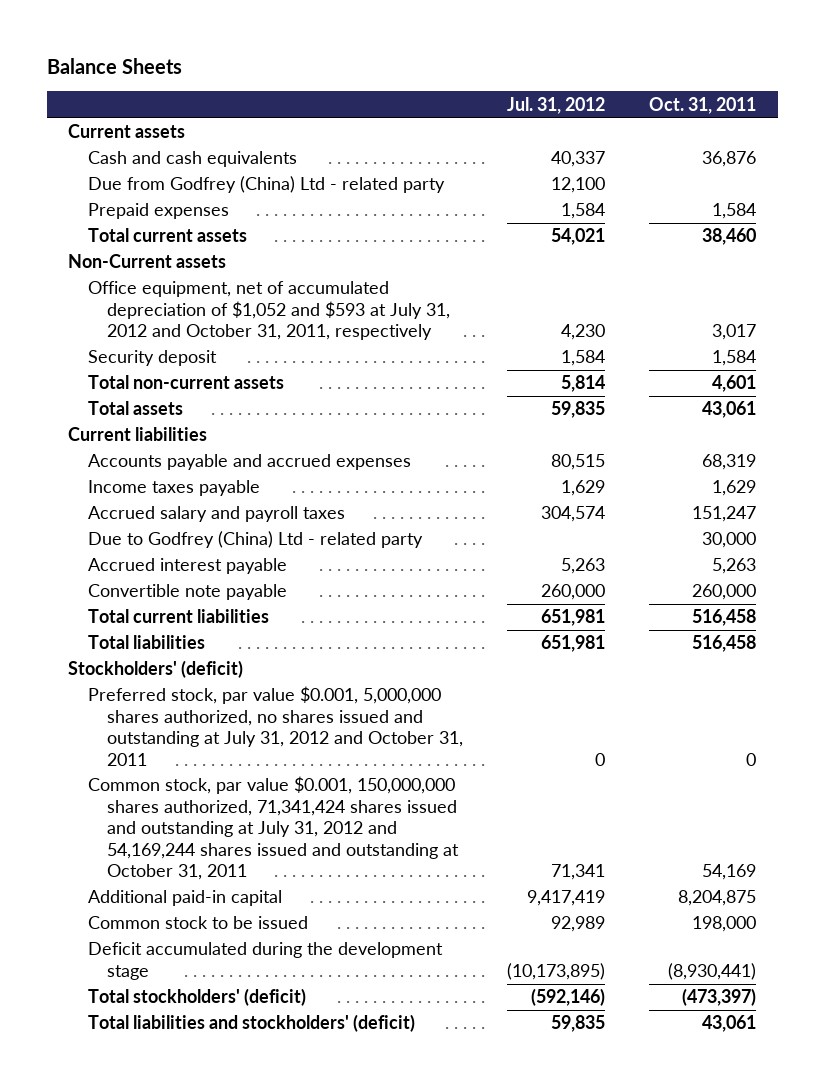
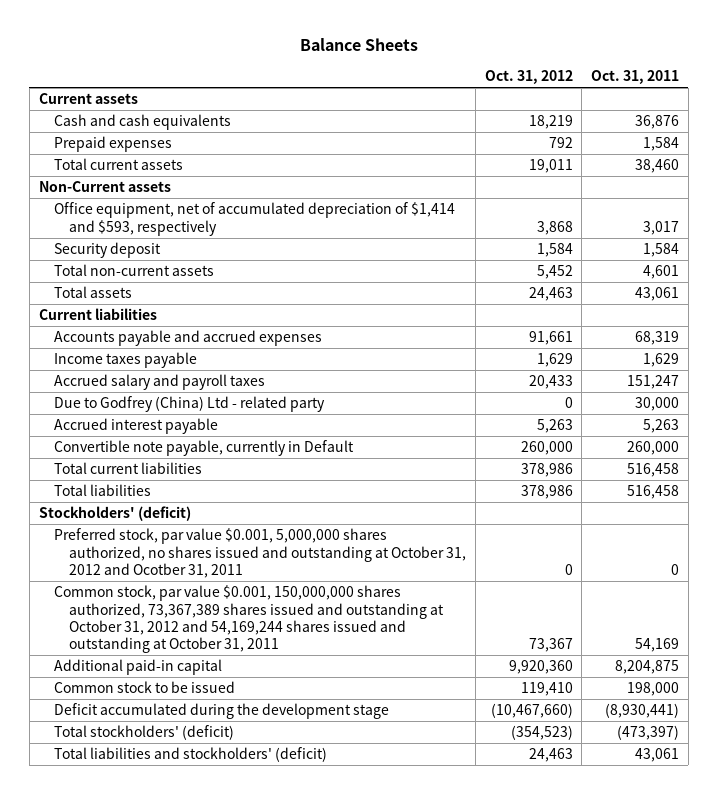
- | Jul. 31, 2012 | Oct. 31, 2011
+ | Oct. 31, 2012 | Oct. 31, 2011
- Due from Godfrey (China) Ltd - related party | 12,100 |
- Office equipment, net of accumulated depreciation of $1,052 and $593 at July 31, 2012 and October 31, 2011, respectively | 4,230 | 3,017
+ Office equipment, net of accumulated depreciation of $1,414 and $593, respectively | 3,868 | 3,017
- Convertible note payable | 260,000 | 260,000
+ Convertible note payable, currently in Default | 260,000 | 260,000
- Preferred stock, par value $0.001, 5,000,000 shares authorized, no shares issued and outstanding at July 31, 2012 and October 31, 2011 | 0 | 0
- Common stock, par value $0.001, 150,000,000 shares authorized, 71,341,424 shares issued and outstanding at July 31, 2012 and 54,169,244 shares issued and outstanding at October 31, 2011 | 71,341 | 54,169
+ Preferred stock, par value $0.001, 5,000,000 shares authorized, no shares issued and outstanding at October 31, 2012 and Ocotber 31, 2011 | 0 | 0
+ Common stock, par value $0.001, 150,000,000 shares authorized, 73,367,389 shares issued and outstanding at October 31, 2012 and 54,169,244 shares issued and outstanding at October 31, 2011 | 73,367 | 54,169

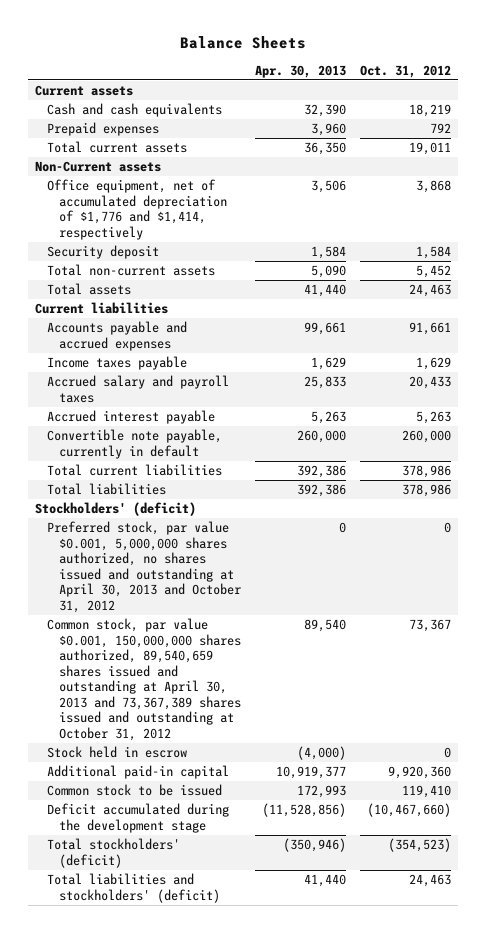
- | Oct. 31, 2012 | Oct. 31, 2011
+ | Apr. 30, 2013 | Oct. 31, 2012
- Office equipment, net of accumulated depreciation of $1,414 and $593, respectively | 3,868 | 3,017
+ Office equipment, net of accumulated depreciation of $1,776 and $1,414, respectively | 3,506 | 3,868
- Due to Godfrey (China) Ltd - related party | 0 | 30,000
- Convertible note payable, currently in Default | 260,000 | 260,000
+ Convertible note payable, currently in default | 260,000 | 260,000
- Preferred stock, par value $0.001, 5,000,000 shares authorized, no shares issued and outstanding at October 31, 2012 and Ocotber 31, 2011 | 0 | 0
- Common stock, par value $0.001, 150,000,000 shares authorized, 73,367,389 shares issued and outstanding at October 31, 2012 and 54,169,244 shares issued and outstanding at October 31, 2011 | 73,367 | 54,169
+ Preferred stock, par value $0.001, 5,000,000 shares authorized, no shares issued and outstanding at April 30, 2013 and October 31, 2012 | 0 | 0
+ Common stock, par value $0.001, 150,000,000 shares authorized, 89,540,659 shares issued and outstanding at April 30, 2013 and 73,367,389 shares issued and outstanding at October 31, 2012 | 89,540 | 73,367
+ Stock held in escrow | (4,000) | 0

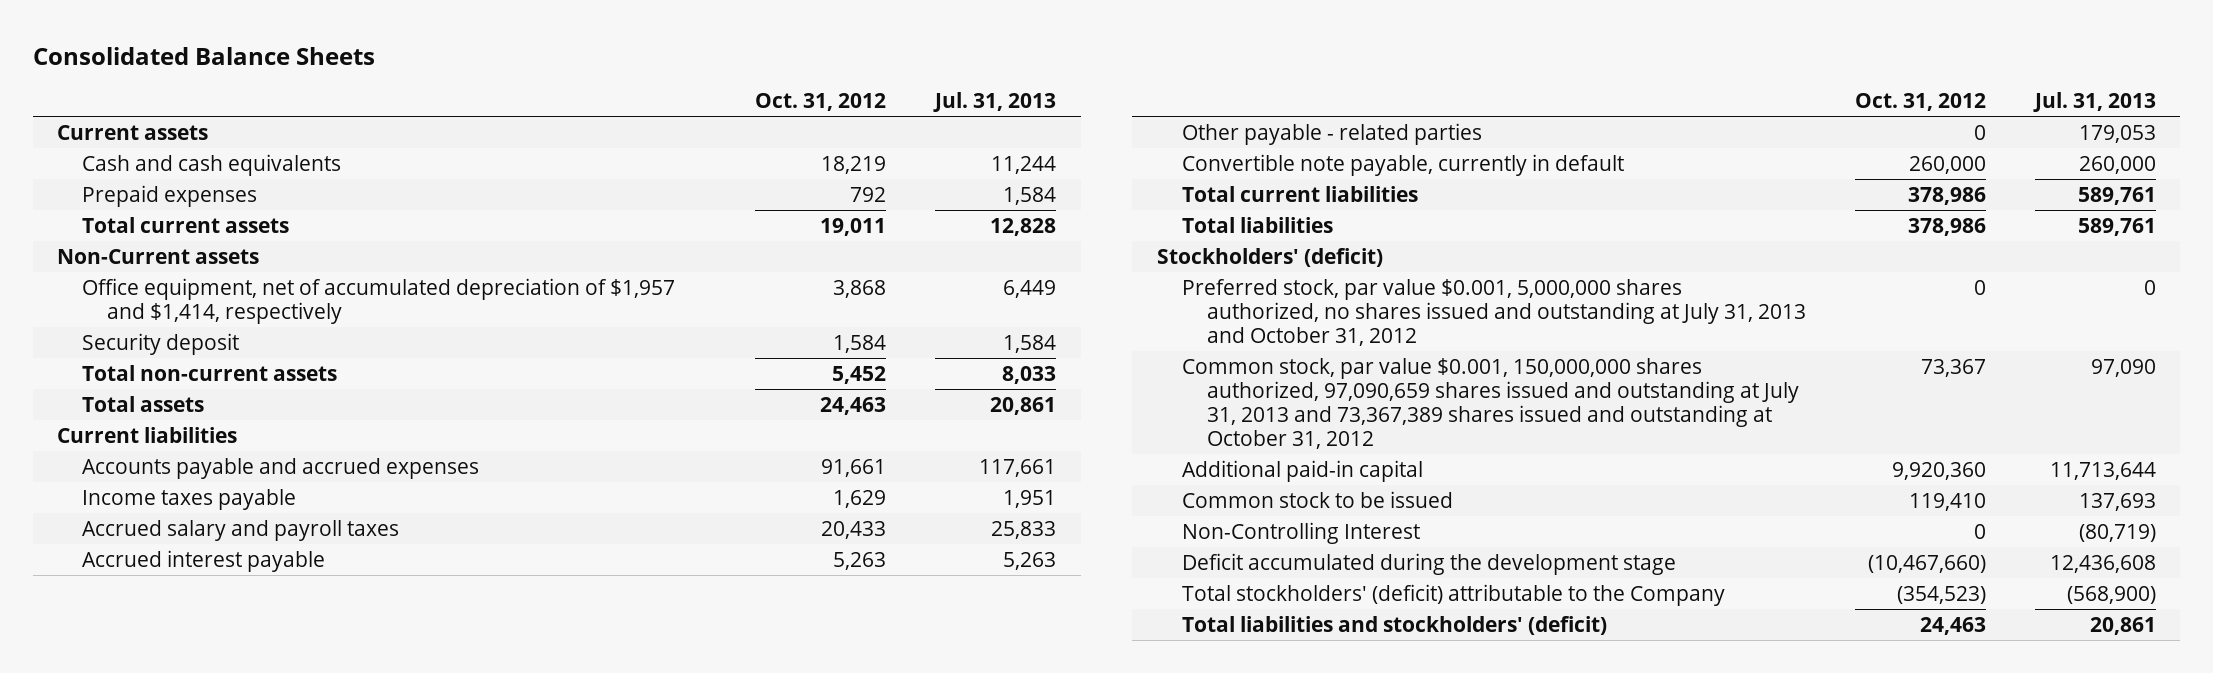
- Balance Sheets
+ Consolidated Balance Sheets
- | Apr. 30, 2013 | Oct. 31, 2012
+ | Oct. 31, 2012 | Jul. 31, 2013
- Office equipment, net of accumulated depreciation of $1,776 and $1,414, respectively | 3,506 | 3,868
+ Office equipment, net of accumulated depreciation of $1,957 and $1,414, respectively | 3,868 | 6,449
+ Other payable - related parties | 0 | 179,053
- Preferred stock, par value $0.001, 5,000,000 shares authorized, no shares issued and outstanding at April 30, 2013 and October 31, 2012 | 0 | 0
- Common stock, par value $0.001, 150,000,000 shares authorized, 89,540,659 shares issued and outstanding at April 30, 2013 and 73,367,389 shares issued and outstanding at October 31, 2012 | 89,540 | 73,367
- Stock held in escrow | (4,000) | 0
+ Preferred stock, par value $0.001, 5,000,000 shares authorized, no shares issued and outstanding at July 31, 2013 and October 31, 2012 | 0 | 0
+ Common stock, par value $0.001, 150,000,000 shares authorized, 97,090,659 shares issued and outstanding at July 31, 2013 and 73,367,389 shares issued and outstanding at October 31, 2012 | 73,367 | 97,090
+ Non-Controlling Interest | 0 | (80,719)
- Total stockholders' (deficit) | (350,946) | (354,523)
+ Total stockholders' (deficit) attributable to the Company | (354,523) | (568,900)

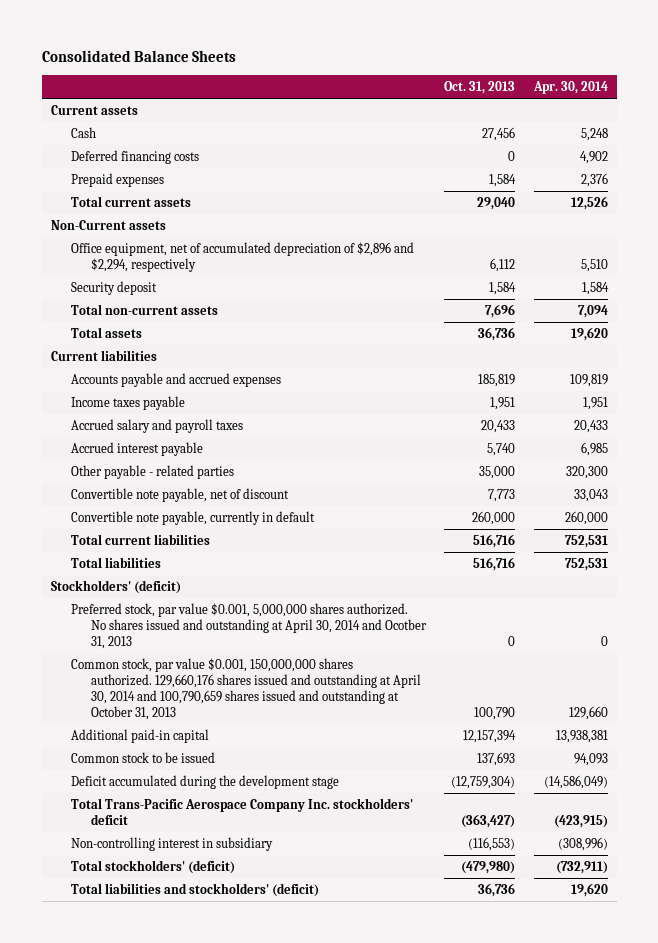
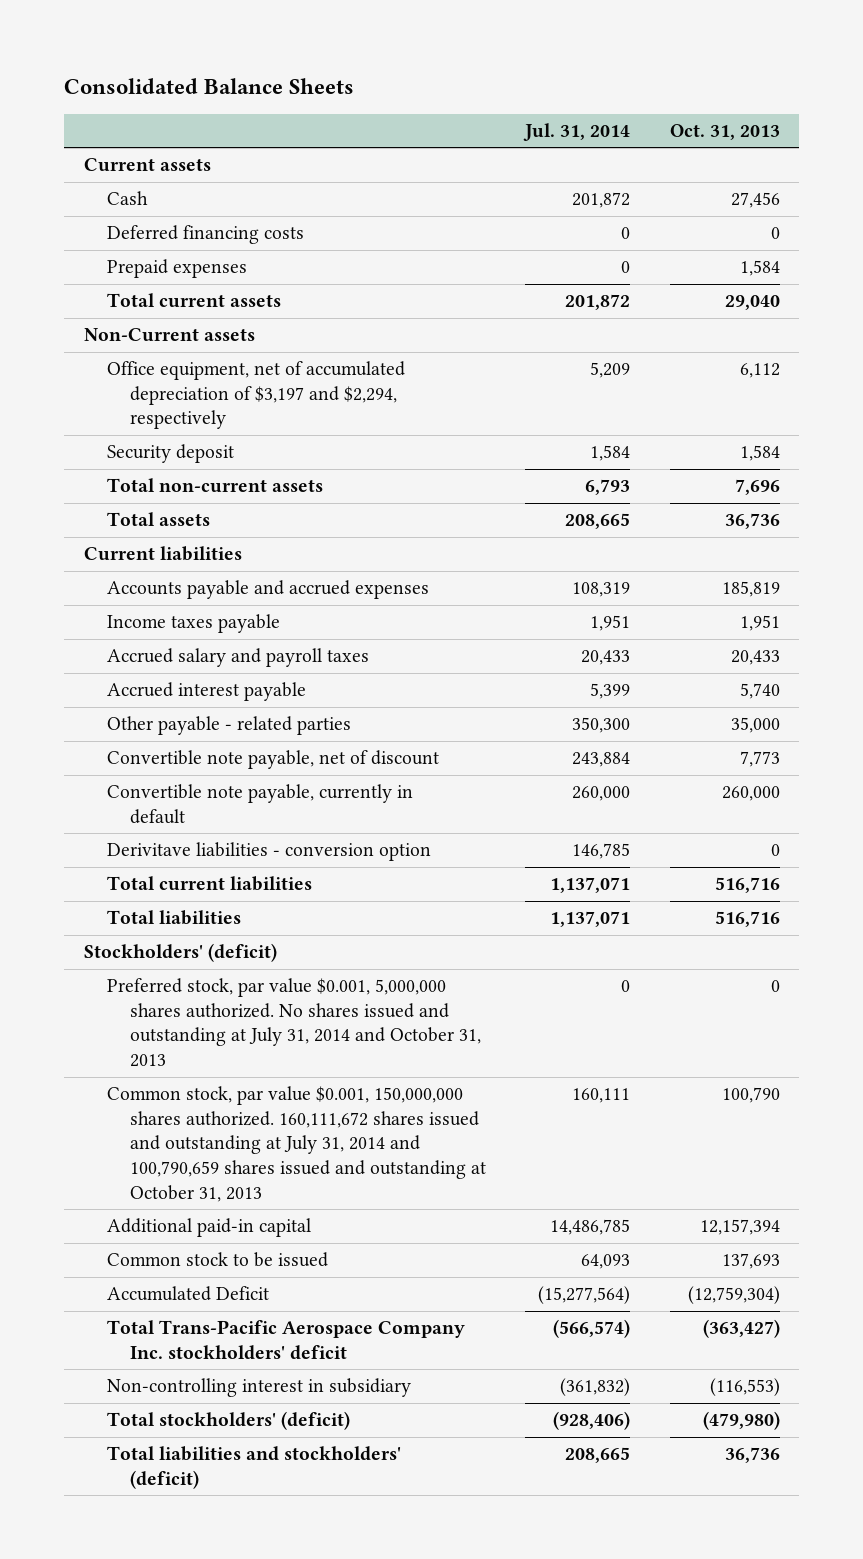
- | Oct. 31, 2013 | Apr. 30, 2014
+ | Jul. 31, 2014 | Oct. 31, 2013
- Office equipment, net of accumulated depreciation of $2,896 and $2,294, respectively | 6,112 | 5,510
+ Office equipment, net of accumulated depreciation of $3,197 and $2,294, respectively | 5,209 | 6,112
+ Derivitave liabilities - conversion option | 146,785 | 0
- Preferred stock, par value $0.001, 5,000,000 shares authorized. No shares issued and outstanding at April 30, 2014 and Ocotber 31, 2013 | 0 | 0
- Common stock, par value $0.001, 150,000,000 shares authorized. 129,660,176 shares issued and outstanding at April 30, 2014 and 100,790,659 shares issued and outstanding at October 31, 2013 | 100,790 | 129,660
+ Preferred stock, par value $0.001, 5,000,000 shares authorized. No shares issued and outstanding at July 31, 2014 and October 31, 2013 | 0 | 0
+ Common stock, par value $0.001, 150,000,000 shares authorized. 160,111,672 shares issued and outstanding at July 31, 2014 and 100,790,659 shares issued and outstanding at October 31, 2013 | 160,111 | 100,790
- Deficit accumulated during the development stage | (12,759,304) | (14,586,049)
+ Accumulated Deficit | (15,277,564) | (12,759,304)

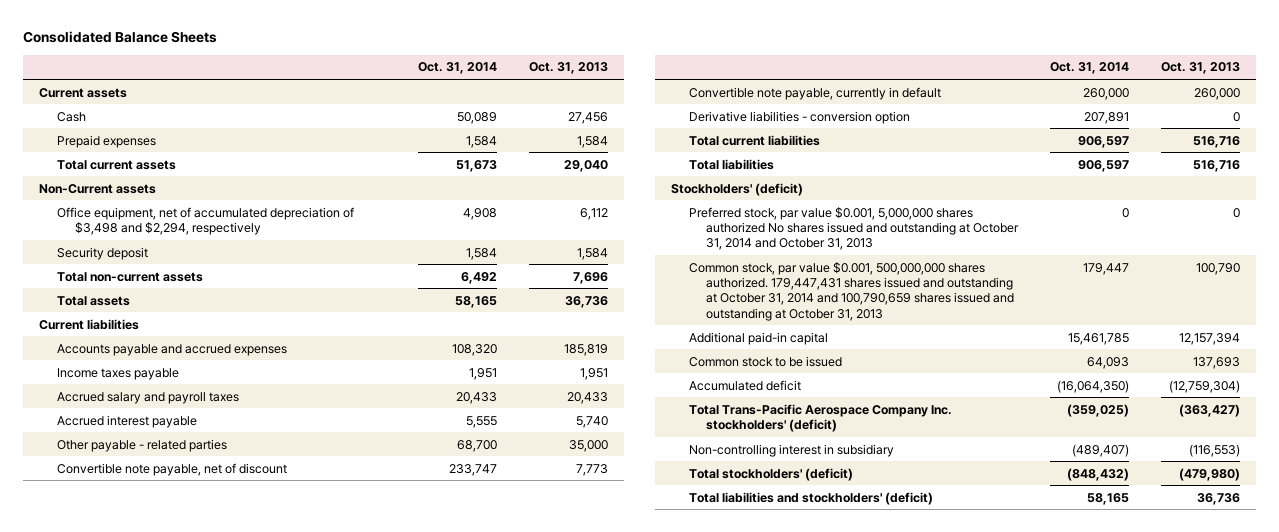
- | Jul. 31, 2014 | Oct. 31, 2013
+ | Oct. 31, 2014 | Oct. 31, 2013
- Deferred financing costs | 0 | 0
- Office equipment, net of accumulated depreciation of $3,197 and $2,294, respectively | 5,209 | 6,112
+ Office equipment, net of accumulated depreciation of $3,498 and $2,294, respectively | 4,908 | 6,112
- Derivitave liabilities - conversion option | 146,785 | 0
+ Derivative liabilities - conversion option | 207,891 | 0
- Preferred stock, par value $0.001, 5,000,000 shares authorized. No shares issued and outstanding at July 31, 2014 and October 31, 2013 | 0 | 0
- Common stock, par value $0.001, 150,000,000 shares authorized. 160,111,672 shares issued and outstanding at July 31, 2014 and 100,790,659 shares issued and outstanding at October 31, 2013 | 160,111 | 100,790
+ Preferred stock, par value $0.001, 5,000,000 shares authorized No shares issued and outstanding at October 31, 2014 and October 31, 2013 | 0 | 0
+ Common stock, par value $0.001, 500,000,000 shares authorized. 179,447,431 shares issued and outstanding at October 31, 2014 and 100,790,659 shares issued and outstanding at October 31, 2013 | 179,447 | 100,790
- Accumulated Deficit | (15,277,564) | (12,759,304)
- Total Trans-Pacific Aerospace Company Inc. stockholders' deficit | (566,574) | (363,427)
+ Accumulated deficit | (16,064,350) | (12,759,304)
+ Total Trans-Pacific Aerospace Company Inc. stockholders' (deficit) | (359,025) | (363,427)

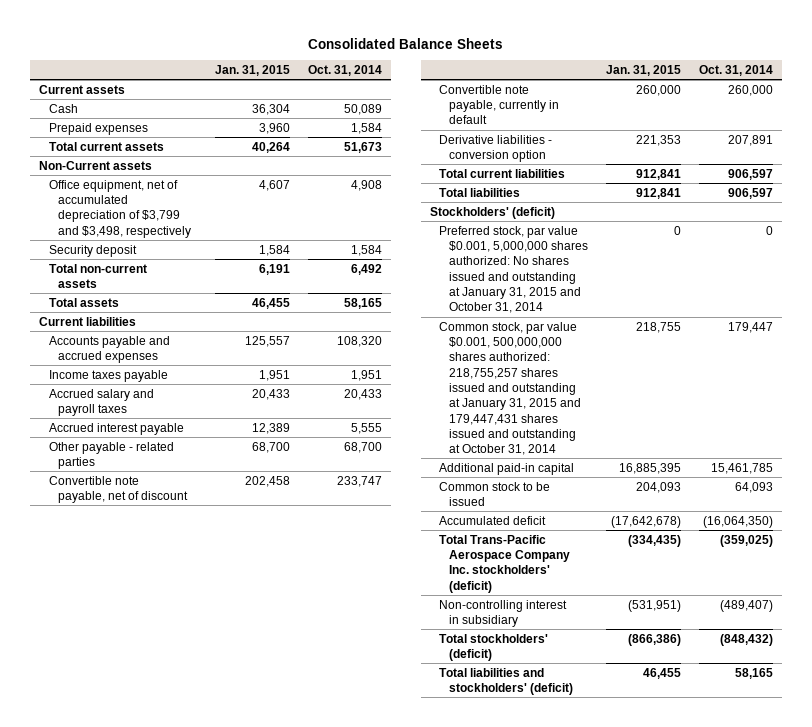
- | Oct. 31, 2014 | Oct. 31, 2013
+ | Jan. 31, 2015 | Oct. 31, 2014
- Office equipment, net of accumulated depreciation of $3,498 and $2,294, respectively | 4,908 | 6,112
+ Office equipment, net of accumulated depreciation of $3,799 and $3,498, respectively | 4,607 | 4,908
- Preferred stock, par value $0.001, 5,000,000 shares authorized No shares issued and outstanding at October 31, 2014 and October 31, 2013 | 0 | 0
- Common stock, par value $0.001, 500,000,000 shares authorized. 179,447,431 shares issued and outstanding at October 31, 2014 and 100,790,659 shares issued and outstanding at October 31, 2013 | 179,447 | 100,790
+ Preferred stock, par value $0.001, 5,000,000 shares authorized: No shares issued and outstanding at January 31, 2015 and October 31, 2014 | 0 | 0
+ Common stock, par value $0.001, 500,000,000 shares authorized: 218,755,257 shares issued and outstanding at January 31, 2015 and 179,447,431 shares issued and outstanding at October 31, 2014 | 218,755 | 179,447

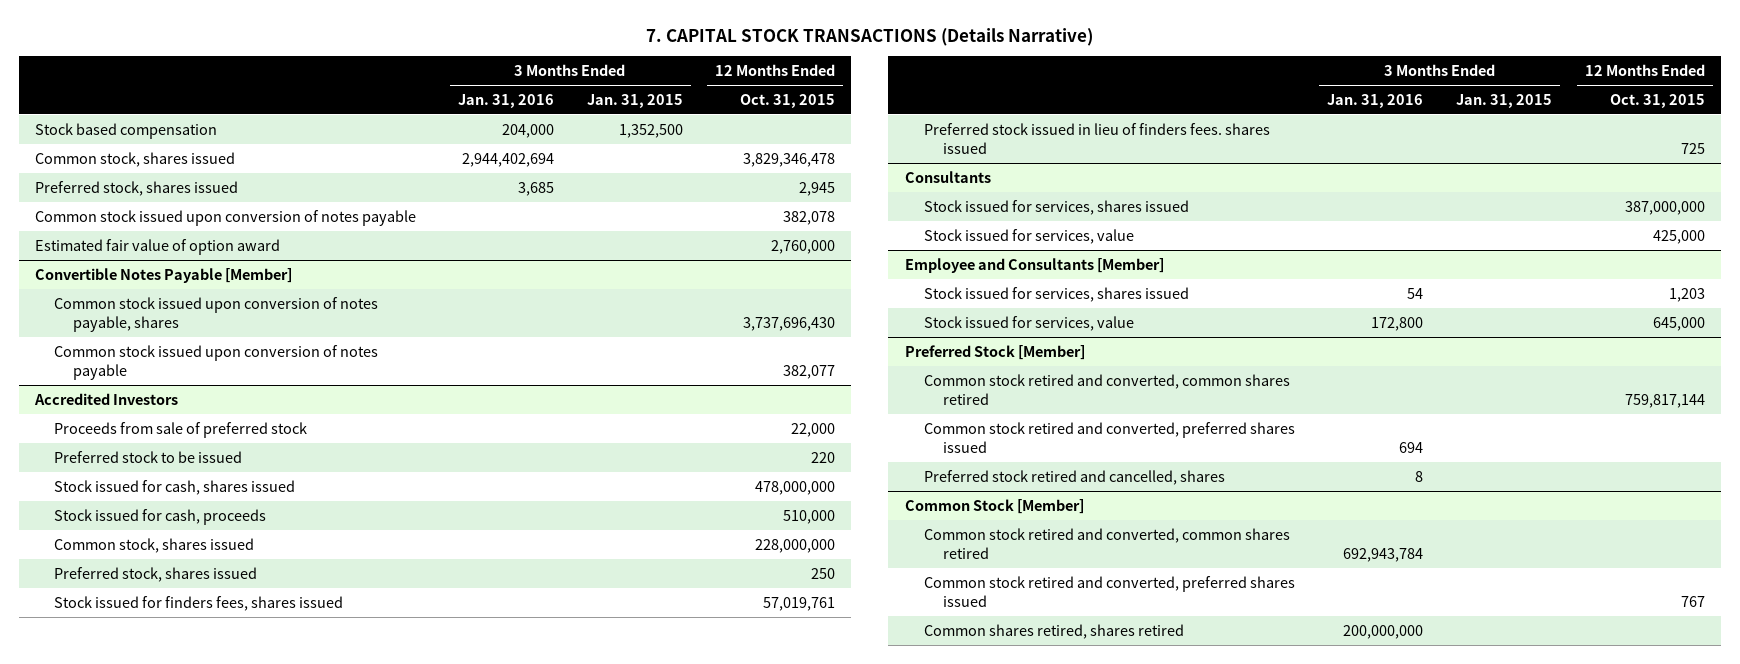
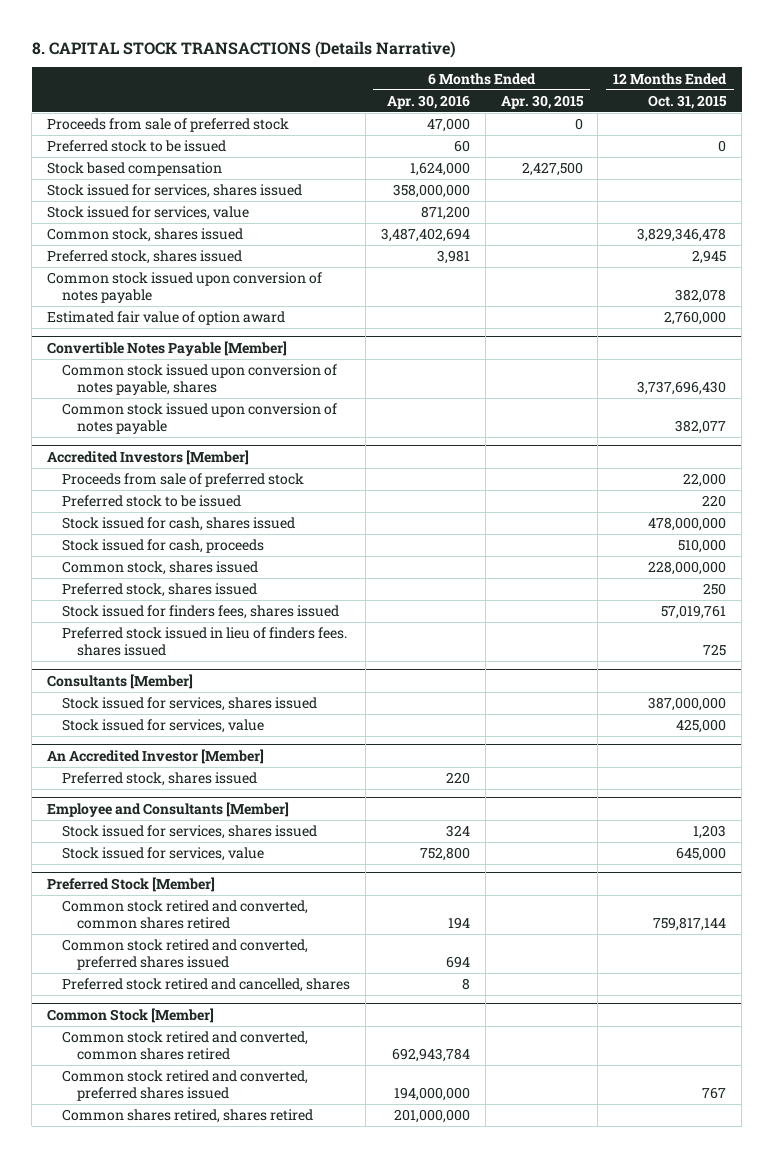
- 7. CAPITAL STOCK TRANSACTIONS (Details Narrative)
+ 8. CAPITAL STOCK TRANSACTIONS (Details Narrative)
- | 3 Months Ended Jan. 31, 2016 | 3 Months Ended Jan. 31, 2015 | 12 Months Ended Oct. 31, 2015
+ | 6 Months Ended Apr. 30, 2016 | 6 Months Ended Apr. 30, 2015 | 12 Months Ended Oct. 31, 2015
+ Proceeds from sale of preferred stock | 47,000 | 0 |
+ Preferred stock to be issued | 60 | | 0
+ Stock issued for services, shares issued | 358,000,000 | |
+ Stock issued for services, value | 871,200 | |
- Accredited Investors
+ Accredited Investors [Member]
- Consultants
+ Consultants [Member]
+ An Accredited Investor [Member]
+ Preferred stock, shares issued | 220 | |

